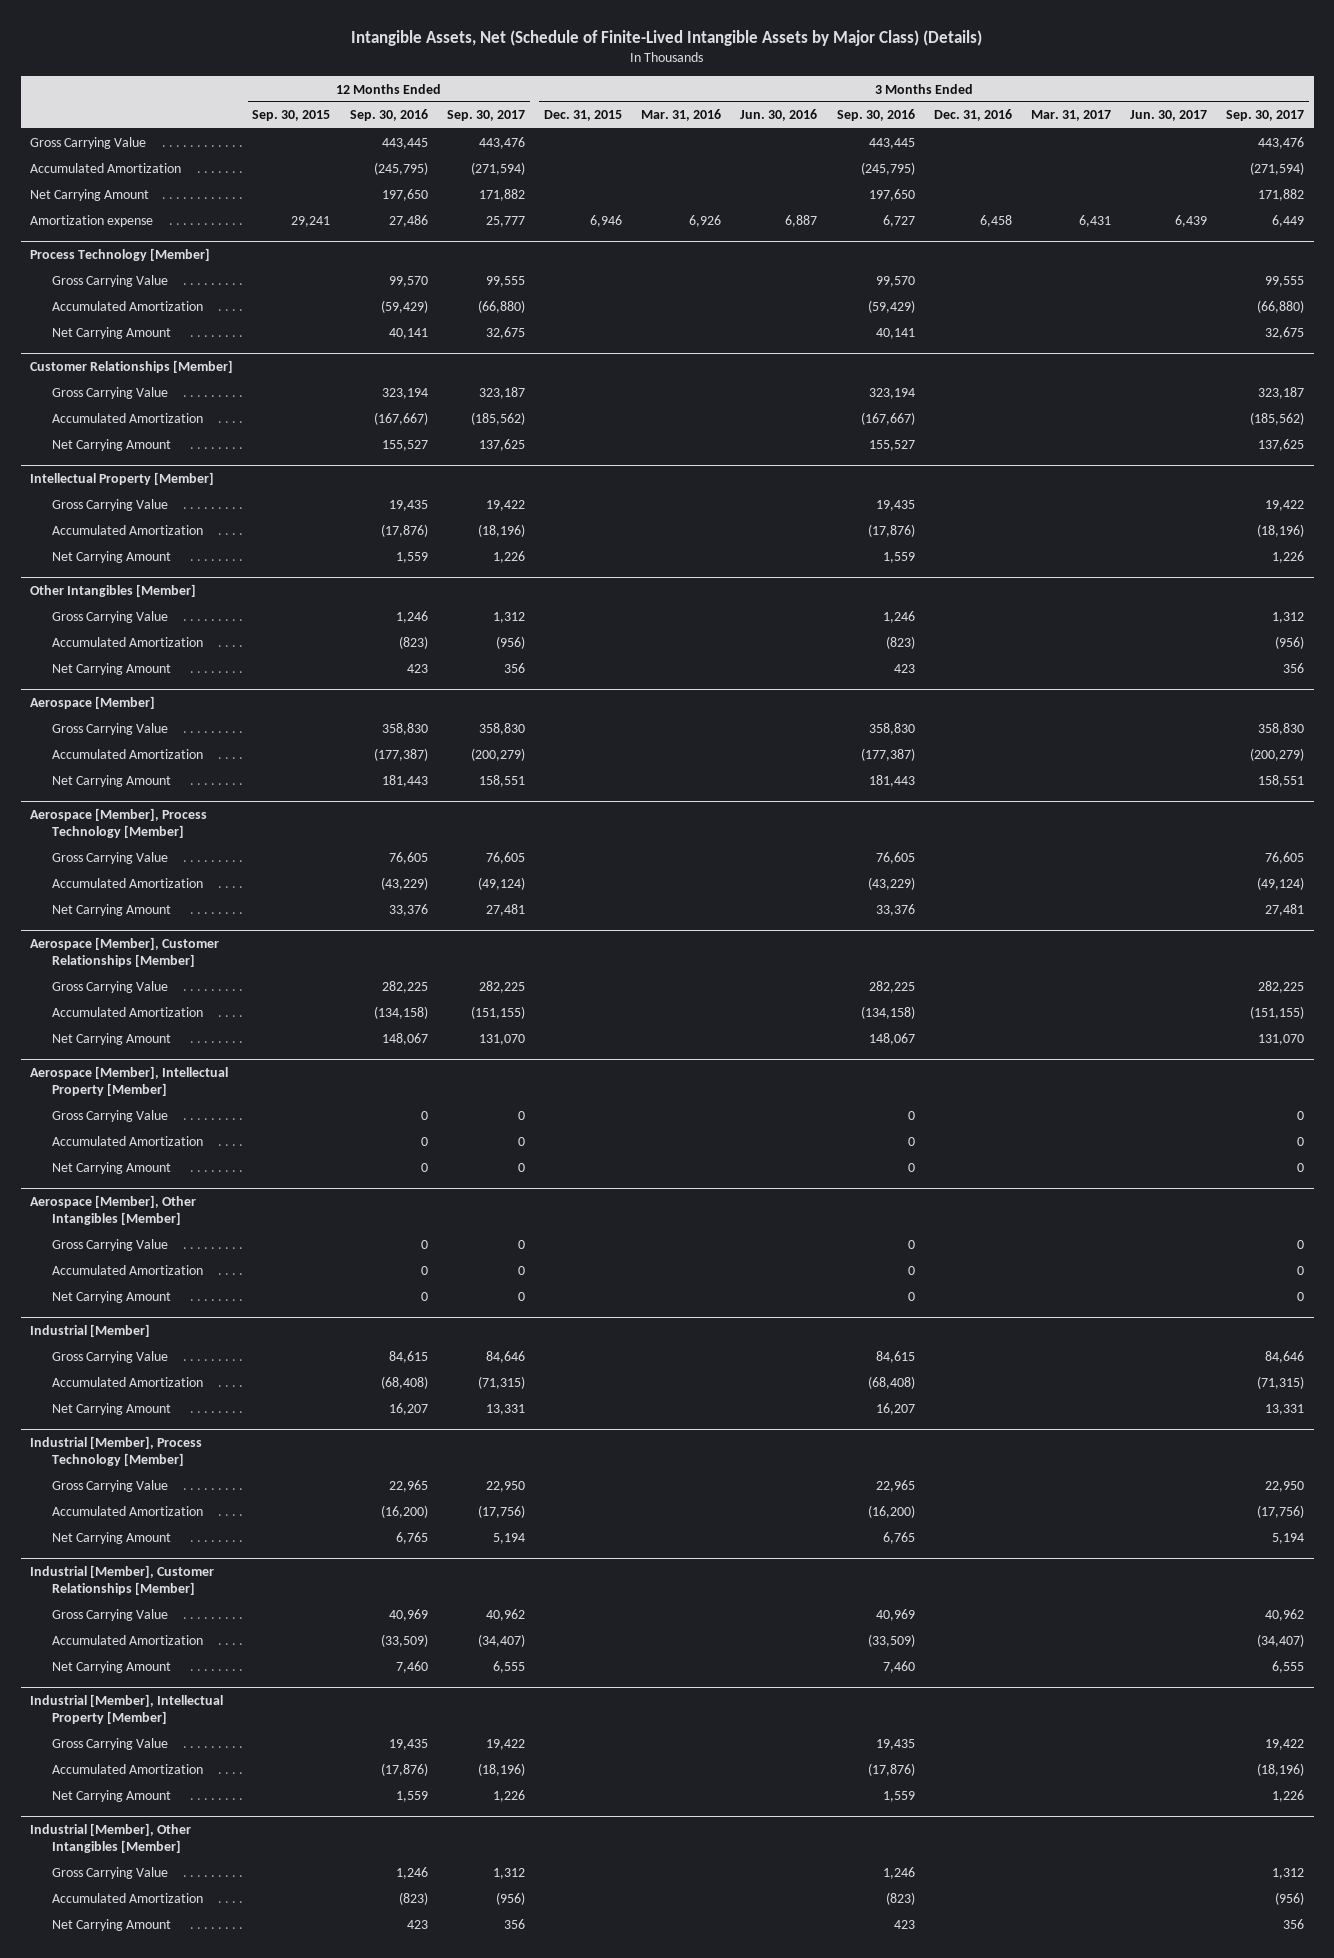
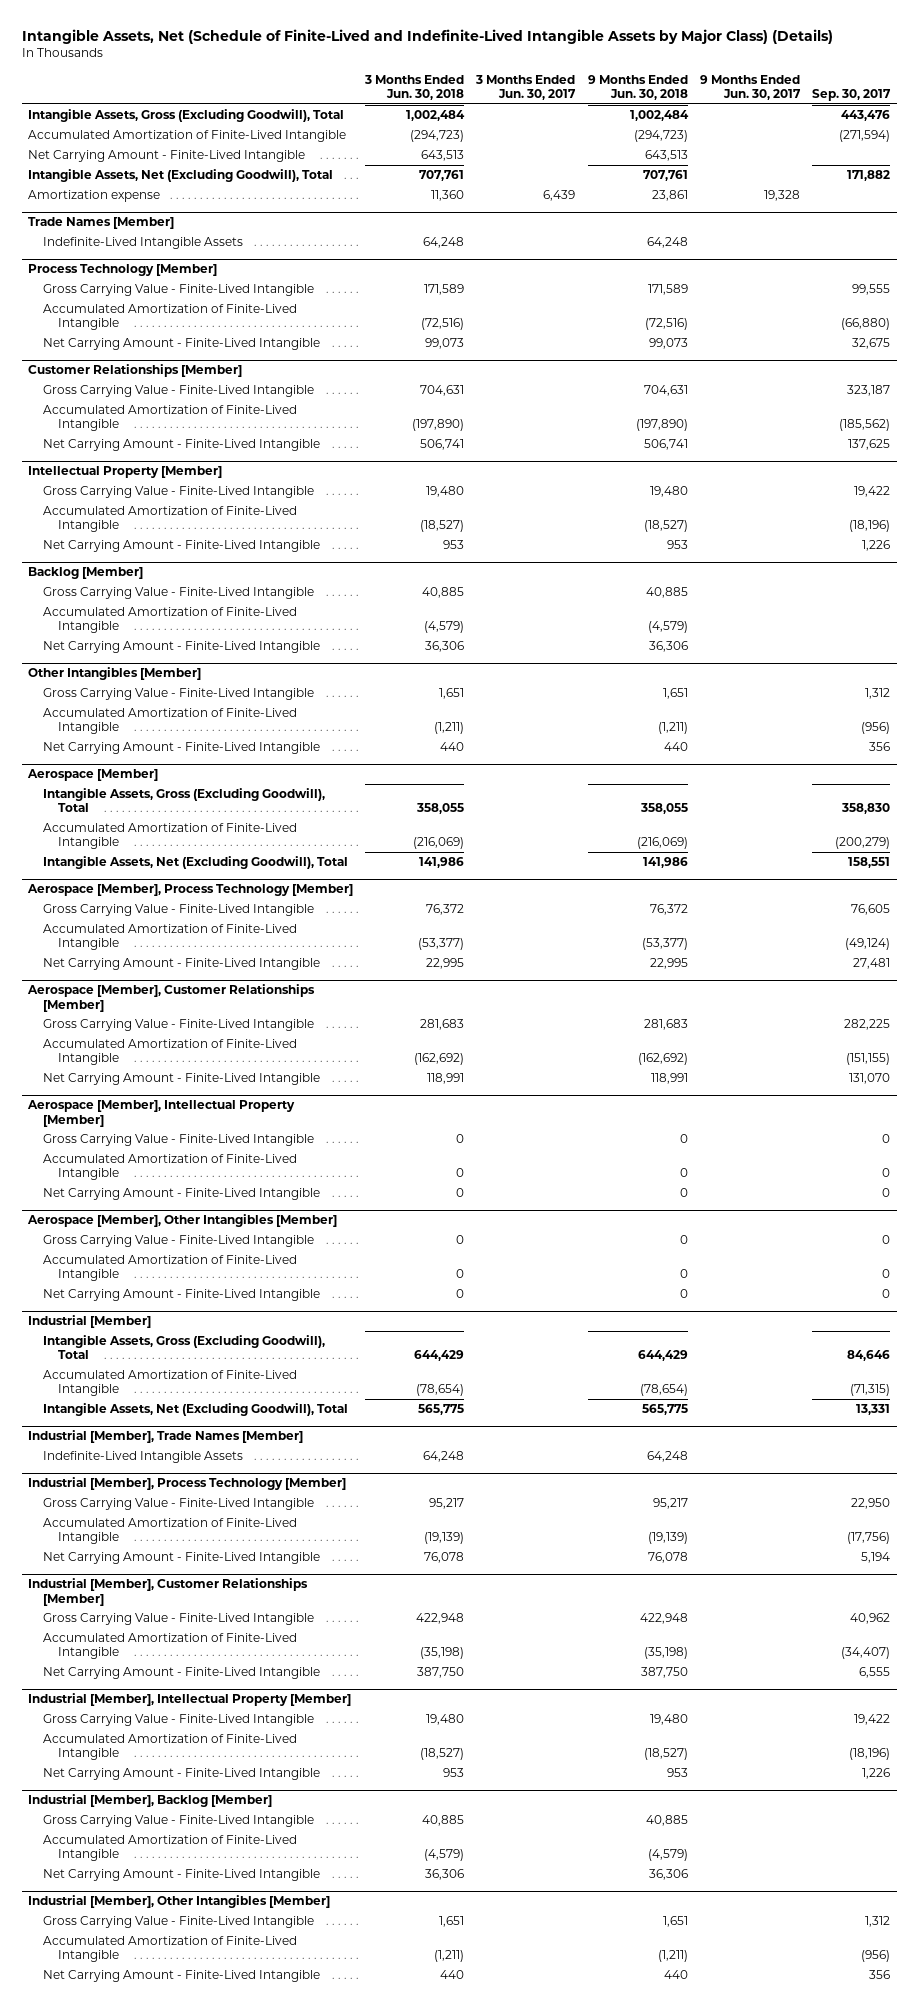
- Intangible Assets, Net (Schedule of Finite-Lived Intangible Assets by Major Class) (Details)
+ Intangible Assets, Net (Schedule of Finite-Lived and Indefinite-Lived Intangible Assets by Major Class) (Details)
- | 12 Months Ended Sep. 30, 2015 | 12 Months Ended Sep. 30, 2016 | 12 Months Ended Sep. 30, 2017 | 3 Months Ended Dec. 31, 2015 | 3 Months Ended Mar. 31, 2016 | 3 Months Ended Jun. 30, 2016 | 3 Months Ended Sep. 30, 2016 | 3 Months Ended Dec. 31, 2016 | 3 Months Ended Mar. 31, 2017 | 3 Months Ended Jun. 30, 2017 | 3 Months Ended Sep. 30, 2017
+ | 3 Months Ended Jun. 30, 2018 | 3 Months Ended Jun. 30, 2017 | 9 Months Ended Jun. 30, 2018 | 9 Months Ended Jun. 30, 2017 | Sep. 30, 2017
- Gross Carrying Value | | 443,445 | 443,476 | | | | 443,445 | | | | 443,476
- Accumulated Amortization | | (245,795) | (271,594) | | | | (245,795) | | | | (271,594)
- Net Carrying Amount | | 197,650 | 171,882 | | | | 197,650 | | | | 171,882
+ Intangible Assets, Gross (Excluding Goodwill), Total | 1,002,484 | | 1,002,484 | | 443,476
+ Accumulated Amortization of Finite-Lived Intangible | (294,723) | | (294,723) | | (271,594)
+ Net Carrying Amount - Finite-Lived Intangible | 643,513 | | 643,513 | |
+ Intangible Assets, Net (Excluding Goodwill), Total | 707,761 | | 707,761 | | 171,882
+ Trade Names [Member]
+ Indefinite-Lived Intangible Assets | 64,248 | | 64,248 | |
@ Process Technology [Member]
- Gross Carrying Value | | 99,570 | 99,555 | | | | 99,570 | | | | 99,555
- Accumulated Amortization | | (59,429) | (66,880) | | | | (59,429) | | | | (66,880)
- Net Carrying Amount | | 40,141 | 32,675 | | | | 40,141 | | | | 32,675
+ Gross Carrying Value - Finite-Lived Intangible | 171,589 | | 171,589 | | 99,555
+ Accumulated Amortization of Finite-Lived Intangible | (72,516) | | (72,516) | | (66,880)
+ Net Carrying Amount - Finite-Lived Intangible | 99,073 | | 99,073 | | 32,675
@ Customer Relationships [Member]
- Gross Carrying Value | | 323,194 | 323,187 | | | | 323,194 | | | | 323,187
- Accumulated Amortization | | (167,667) | (185,562) | | | | (167,667) | | | | (185,562)
- Net Carrying Amount | | 155,527 | 137,625 | | | | 155,527 | | | | 137,625
+ Gross Carrying Value - Finite-Lived Intangible | 704,631 | | 704,631 | | 323,187
+ Accumulated Amortization of Finite-Lived Intangible | (197,890) | | (197,890) | | (185,562)
+ Net Carrying Amount - Finite-Lived Intangible | 506,741 | | 506,741 | | 137,625
@ Intellectual Property [Member]
- Gross Carrying Value | | 19,435 | 19,422 | | | | 19,435 | | | | 19,422
- Accumulated Amortization | | (17,876) | (18,196) | | | | (17,876) | | | | (18,196)
- Net Carrying Amount | | 1,559 | 1,226 | | | | 1,559 | | | | 1,226
+ Gross Carrying Value - Finite-Lived Intangible | 19,480 | | 19,480 | | 19,422
+ Accumulated Amortization of Finite-Lived Intangible | (18,527) | | (18,527) | | (18,196)
+ Net Carrying Amount - Finite-Lived Intangible | 953 | | 953 | | 1,226
+ Backlog [Member]
+ Gross Carrying Value - Finite-Lived Intangible | 40,885 | | 40,885 | |
+ Accumulated Amortization of Finite-Lived Intangible | (4,579) | | (4,579) | |
+ Net Carrying Amount - Finite-Lived Intangible | 36,306 | | 36,306 | |
@ Other Intangibles [Member]
- Gross Carrying Value | | 1,246 | 1,312 | | | | 1,246 | | | | 1,312
- Accumulated Amortization | | (823) | (956) | | | | (823) | | | | (956)
- Net Carrying Amount | | 423 | 356 | | | | 423 | | | | 356
+ Gross Carrying Value - Finite-Lived Intangible | 1,651 | | 1,651 | | 1,312
+ Accumulated Amortization of Finite-Lived Intangible | (1,211) | | (1,211) | | (956)
+ Net Carrying Amount - Finite-Lived Intangible | 440 | | 440 | | 356
@ Aerospace [Member]
- Gross Carrying Value | | 358,830 | 358,830 | | | | 358,830 | | | | 358,830
- Accumulated Amortization | | (177,387) | (200,279) | | | | (177,387) | | | | (200,279)
- Net Carrying Amount | | 181,443 | 158,551 | | | | 181,443 | | | | 158,551
+ Intangible Assets, Gross (Excluding Goodwill), Total | 358,055 | | 358,055 | | 358,830
+ Accumulated Amortization of Finite-Lived Intangible | (216,069) | | (216,069) | | (200,279)
+ Intangible Assets, Net (Excluding Goodwill), Total | 141,986 | | 141,986 | | 158,551
@ Aerospace [Member], Process Technology [Member]
- Gross Carrying Value | | 76,605 | 76,605 | | | | 76,605 | | | | 76,605
- Accumulated Amortization | | (43,229) | (49,124) | | | | (43,229) | | | | (49,124)
- Net Carrying Amount | | 33,376 | 27,481 | | | | 33,376 | | | | 27,481
+ Gross Carrying Value - Finite-Lived Intangible | 76,372 | | 76,372 | | 76,605
+ Accumulated Amortization of Finite-Lived Intangible | (53,377) | | (53,377) | | (49,124)
+ Net Carrying Amount - Finite-Lived Intangible | 22,995 | | 22,995 | | 27,481
@ Aerospace [Member], Customer Relationships [Member]
- Gross Carrying Value | | 282,225 | 282,225 | | | | 282,225 | | | | 282,225
- Accumulated Amortization | | (134,158) | (151,155) | | | | (134,158) | | | | (151,155)
- Net Carrying Amount | | 148,067 | 131,070 | | | | 148,067 | | | | 131,070
+ Gross Carrying Value - Finite-Lived Intangible | 281,683 | | 281,683 | | 282,225
+ Accumulated Amortization of Finite-Lived Intangible | (162,692) | | (162,692) | | (151,155)
+ Net Carrying Amount - Finite-Lived Intangible | 118,991 | | 118,991 | | 131,070
@ Aerospace [Member], Intellectual Property [Member]
- Gross Carrying Value | | 0 | 0 | | | | 0 | | | | 0
- Accumulated Amortization | | 0 | 0 | | | | 0 | | | | 0
- Net Carrying Amount | | 0 | 0 | | | | 0 | | | | 0
+ Gross Carrying Value - Finite-Lived Intangible | 0 | | 0 | | 0
+ Accumulated Amortization of Finite-Lived Intangible | 0 | | 0 | | 0
+ Net Carrying Amount - Finite-Lived Intangible | 0 | | 0 | | 0
@ Aerospace [Member], Other Intangibles [Member]
- Gross Carrying Value | | 0 | 0 | | | | 0 | | | | 0
- Accumulated Amortization | | 0 | 0 | | | | 0 | | | | 0
- Net Carrying Amount | | 0 | 0 | | | | 0 | | | | 0
+ Gross Carrying Value - Finite-Lived Intangible | 0 | | 0 | | 0
+ Accumulated Amortization of Finite-Lived Intangible | 0 | | 0 | | 0
+ Net Carrying Amount - Finite-Lived Intangible | 0 | | 0 | | 0
@ Industrial [Member]
- Gross Carrying Value | | 84,615 | 84,646 | | | | 84,615 | | | | 84,646
- Accumulated Amortization | | (68,408) | (71,315) | | | | (68,408) | | | | (71,315)
- Net Carrying Amount | | 16,207 | 13,331 | | | | 16,207 | | | | 13,331
+ Intangible Assets, Gross (Excluding Goodwill), Total | 644,429 | | 644,429 | | 84,646
+ Accumulated Amortization of Finite-Lived Intangible | (78,654) | | (78,654) | | (71,315)
+ Intangible Assets, Net (Excluding Goodwill), Total | 565,775 | | 565,775 | | 13,331
+ Industrial [Member], Trade Names [Member]
+ Indefinite-Lived Intangible Assets | 64,248 | | 64,248 | |
@ Industrial [Member], Process Technology [Member]
- Gross Carrying Value | | 22,965 | 22,950 | | | | 22,965 | | | | 22,950
- Accumulated Amortization | | (16,200) | (17,756) | | | | (16,200) | | | | (17,756)
- Net Carrying Amount | | 6,765 | 5,194 | | | | 6,765 | | | | 5,194
+ Gross Carrying Value - Finite-Lived Intangible | 95,217 | | 95,217 | | 22,950
+ Accumulated Amortization of Finite-Lived Intangible | (19,139) | | (19,139) | | (17,756)
+ Net Carrying Amount - Finite-Lived Intangible | 76,078 | | 76,078 | | 5,194
@ Industrial [Member], Customer Relationships [Member]
- Gross Carrying Value | | 40,969 | 40,962 | | | | 40,969 | | | | 40,962
- Accumulated Amortization | | (33,509) | (34,407) | | | | (33,509) | | | | (34,407)
- Net Carrying Amount | | 7,460 | 6,555 | | | | 7,460 | | | | 6,555
+ Gross Carrying Value - Finite-Lived Intangible | 422,948 | | 422,948 | | 40,962
+ Accumulated Amortization of Finite-Lived Intangible | (35,198) | | (35,198) | | (34,407)
+ Net Carrying Amount - Finite-Lived Intangible | 387,750 | | 387,750 | | 6,555
@ Industrial [Member], Intellectual Property [Member]
- Gross Carrying Value | | 19,435 | 19,422 | | | | 19,435 | | | | 19,422
- Accumulated Amortization | | (17,876) | (18,196) | | | | (17,876) | | | | (18,196)
- Net Carrying Amount | | 1,559 | 1,226 | | | | 1,559 | | | | 1,226
+ Gross Carrying Value - Finite-Lived Intangible | 19,480 | | 19,480 | | 19,422
+ Accumulated Amortization of Finite-Lived Intangible | (18,527) | | (18,527) | | (18,196)
+ Net Carrying Amount - Finite-Lived Intangible | 953 | | 953 | | 1,226
+ Industrial [Member], Backlog [Member]
+ Gross Carrying Value - Finite-Lived Intangible | 40,885 | | 40,885 | |
+ Accumulated Amortization of Finite-Lived Intangible | (4,579) | | (4,579) | |
+ Net Carrying Amount - Finite-Lived Intangible | 36,306 | | 36,306 | |
@ Industrial [Member], Other Intangibles [Member]
- Gross Carrying Value | | 1,246 | 1,312 | | | | 1,246 | | | | 1,312
- Accumulated Amortization | | (823) | (956) | | | | (823) | | | | (956)
- Net Carrying Amount | | 423 | 356 | | | | 423 | | | | 356
+ Gross Carrying Value - Finite-Lived Intangible | 1,651 | | 1,651 | | 1,312
+ Accumulated Amortization of Finite-Lived Intangible | (1,211) | | (1,211) | | (956)
+ Net Carrying Amount - Finite-Lived Intangible | 440 | | 440 | | 356

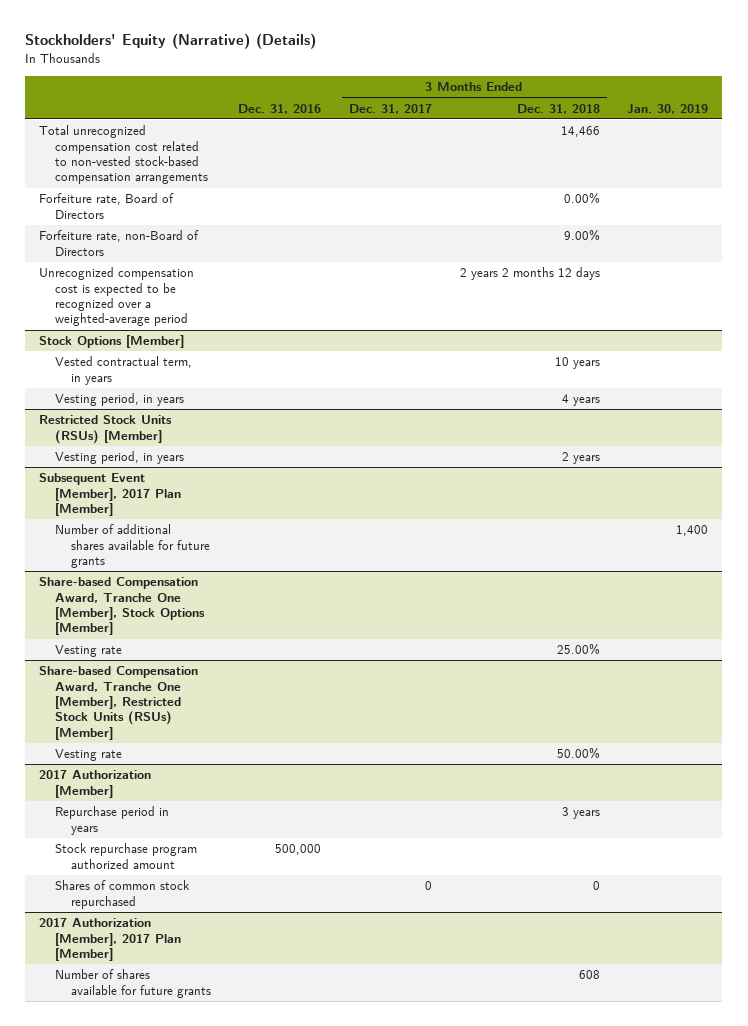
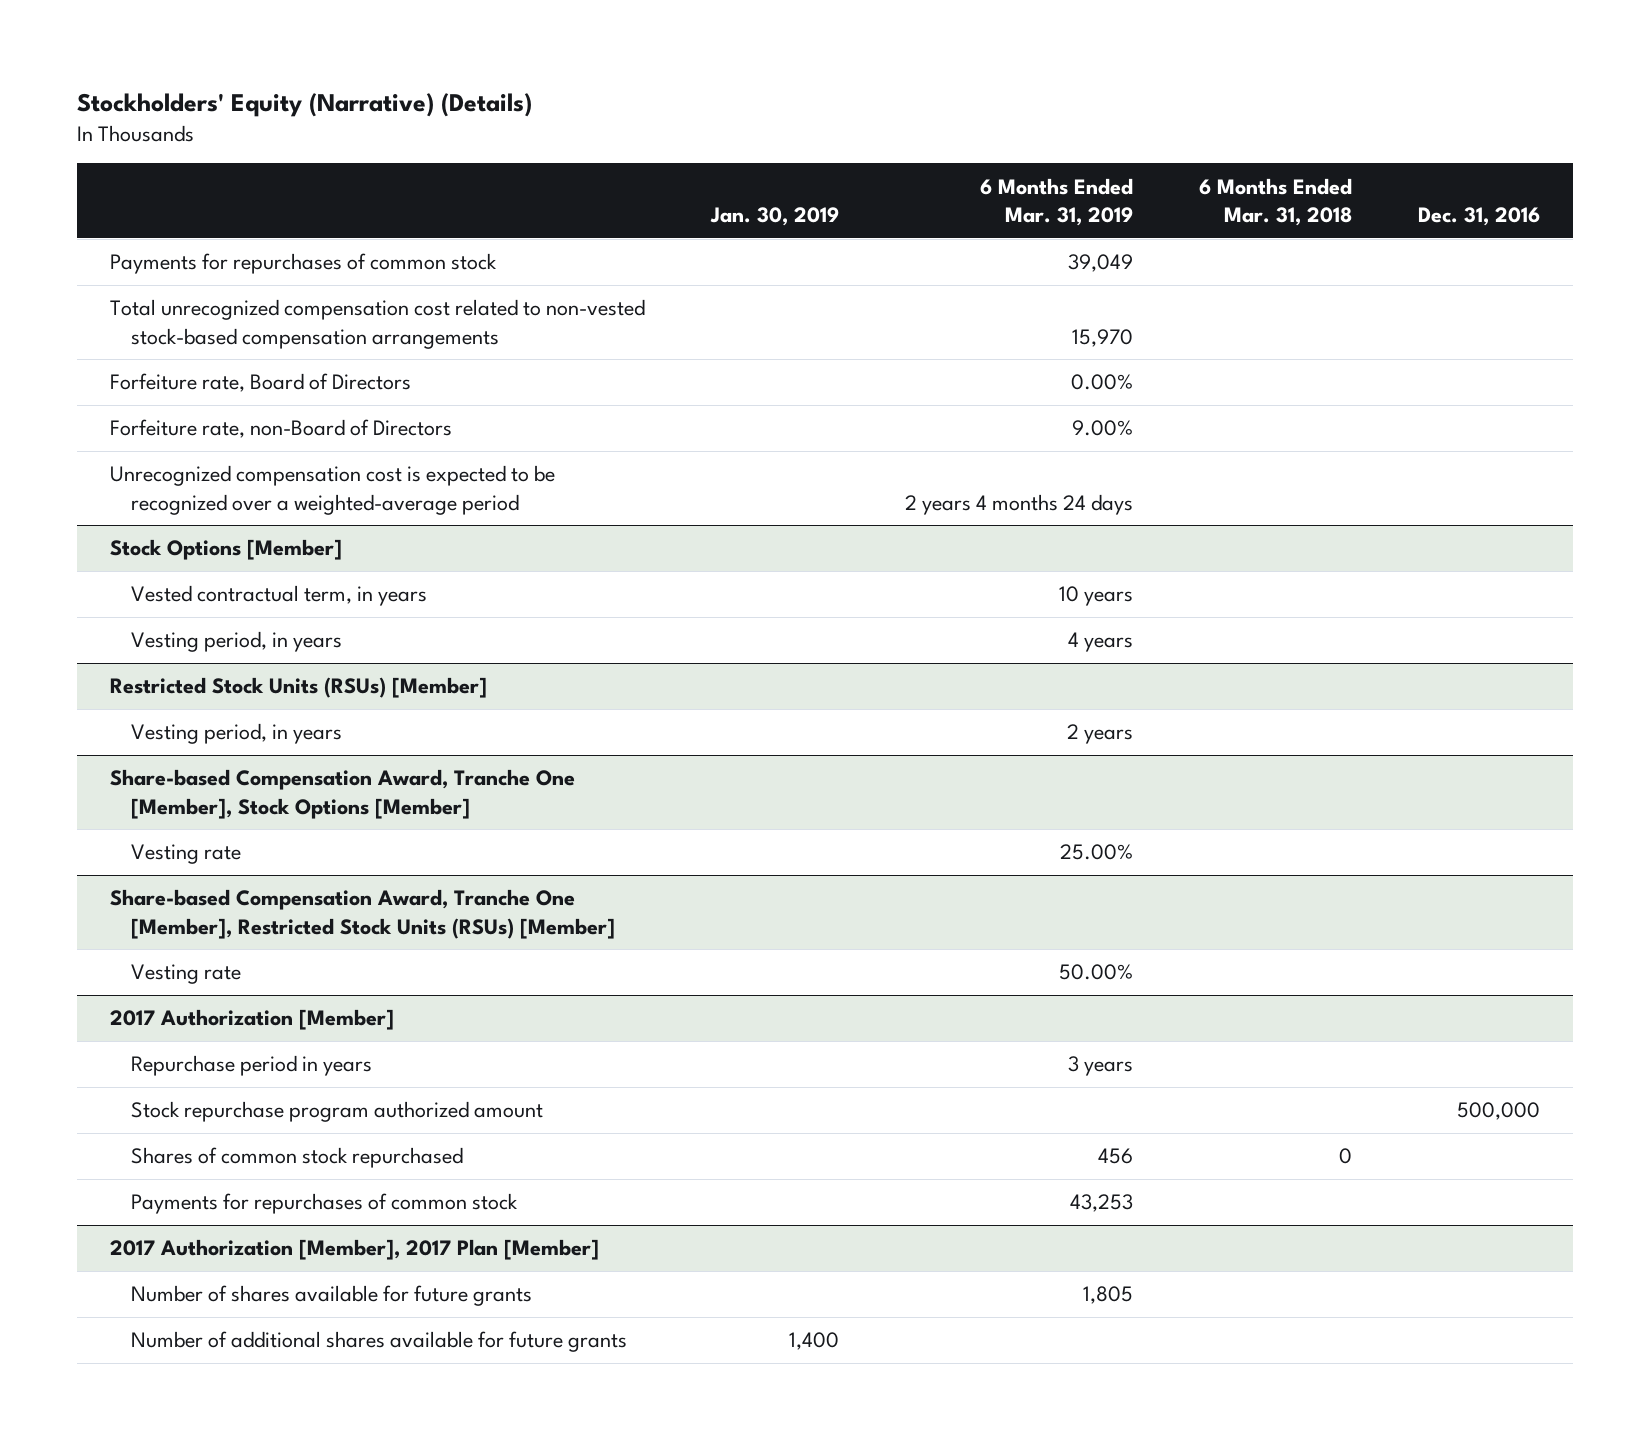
- | Dec. 31, 2016 | 3 Months Ended Dec. 31, 2017 | 3 Months Ended Dec. 31, 2018 | Jan. 30, 2019
+ | Jan. 30, 2019 | 6 Months Ended Mar. 31, 2019 | 6 Months Ended Mar. 31, 2018 | Dec. 31, 2016
+ Payments for repurchases of common stock | | 39,049 | |
- Subsequent Event [Member], 2017 Plan [Member]
- Number of additional shares available for future grants | | | | 1,400
@ 2017 Authorization [Member]
+ Payments for repurchases of common stock | | 43,253 | |
@ 2017 Authorization [Member], 2017 Plan [Member]
+ Number of additional shares available for future grants | 1,400 | | |

